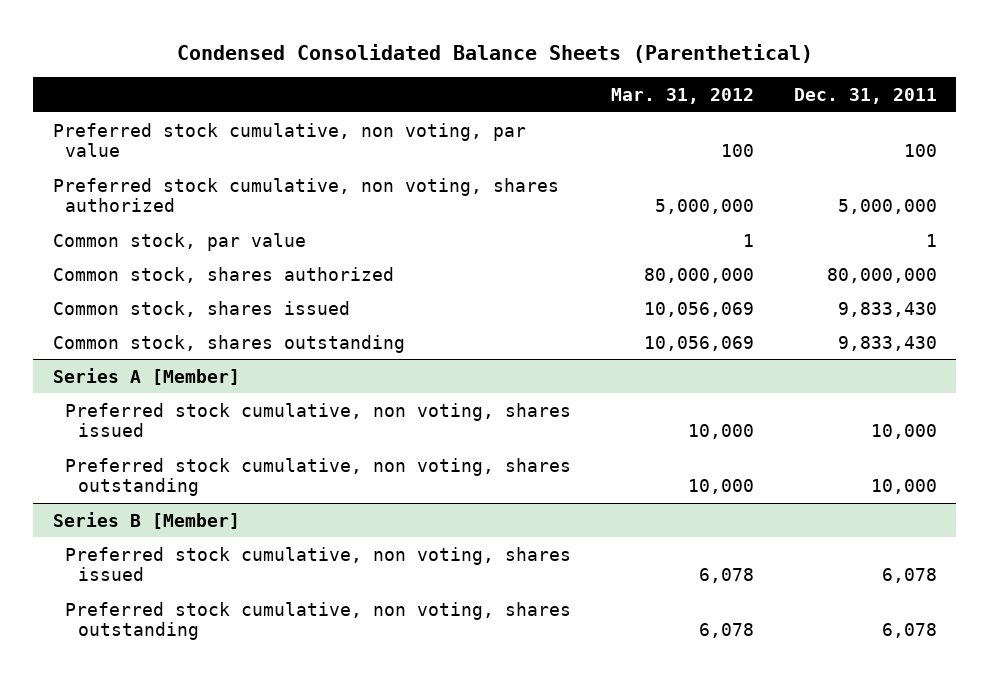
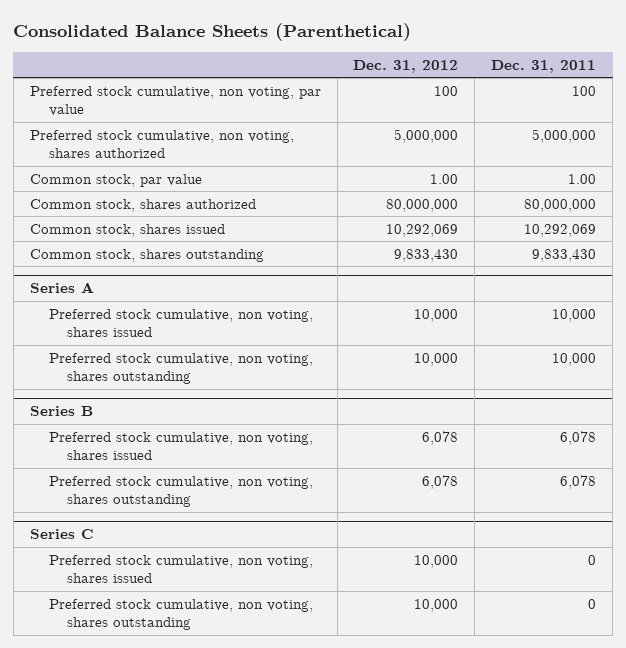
- Condensed Consolidated Balance Sheets (Parenthetical)
+ Consolidated Balance Sheets (Parenthetical)
- | Mar. 31, 2012 | Dec. 31, 2011
+ | Dec. 31, 2012 | Dec. 31, 2011
- Common stock, par value | 1 | 1
+ Common stock, par value | 1.00 | 1.00
- Common stock, shares issued | 10,056,069 | 9,833,430
+ Common stock, shares issued | 10,292,069 | 10,292,069
- Series A [Member]
+ Series A
- Series B [Member]
+ Series B
+ Series C
+ Preferred stock cumulative, non voting, shares issued | 10,000 | 0
+ Preferred stock cumulative, non voting, shares outstanding | 10,000 | 0

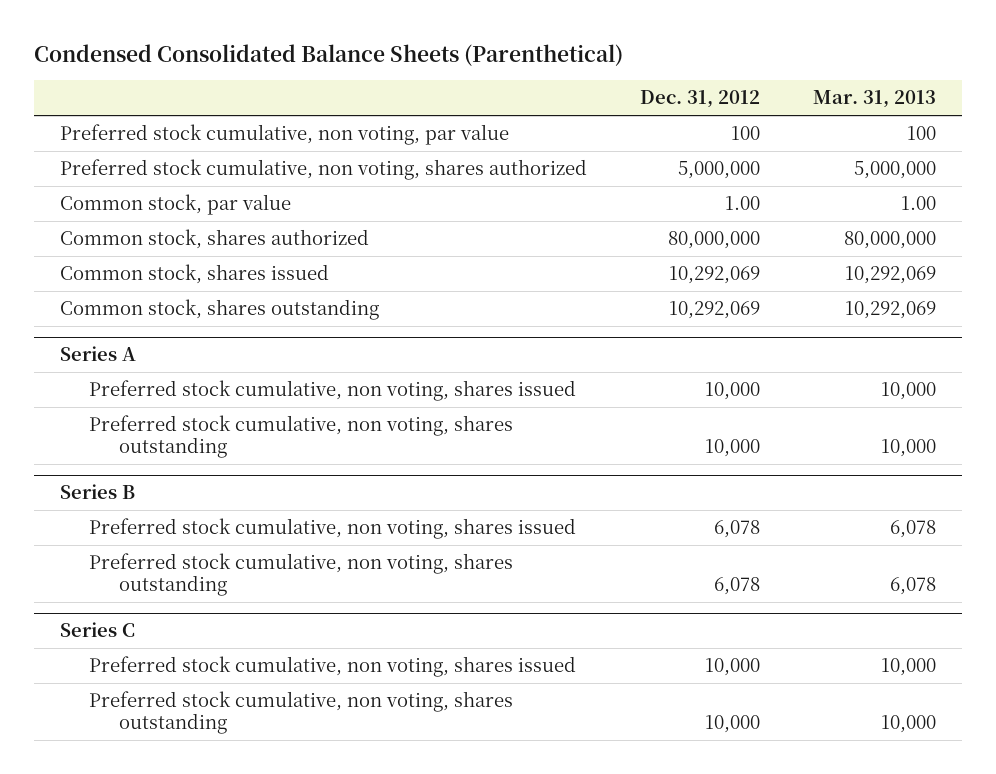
- Consolidated Balance Sheets (Parenthetical)
+ Condensed Consolidated Balance Sheets (Parenthetical)
- | Dec. 31, 2012 | Dec. 31, 2011
+ | Dec. 31, 2012 | Mar. 31, 2013
- Common stock, shares outstanding | 9,833,430 | 9,833,430
+ Common stock, shares outstanding | 10,292,069 | 10,292,069

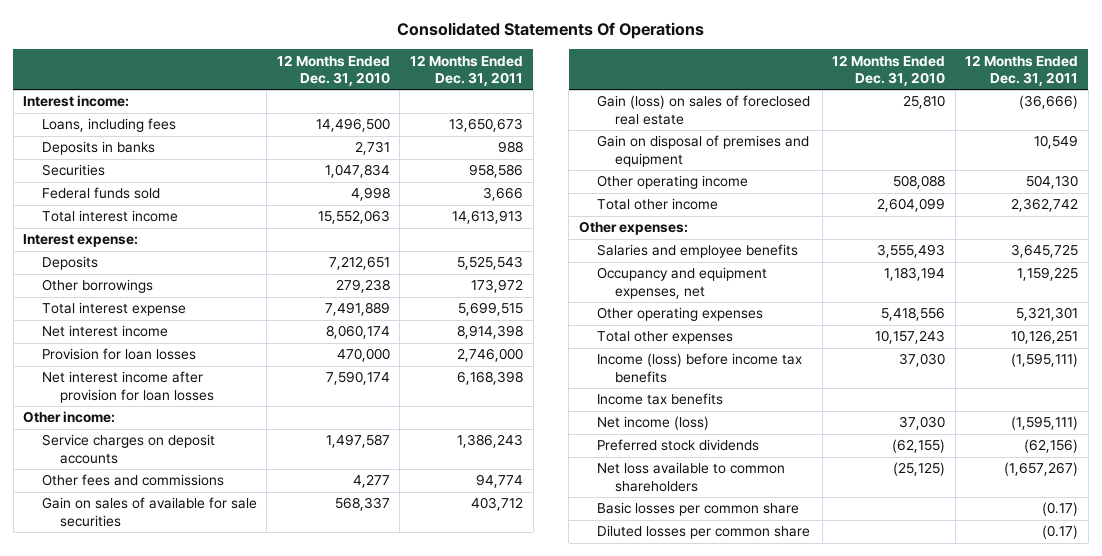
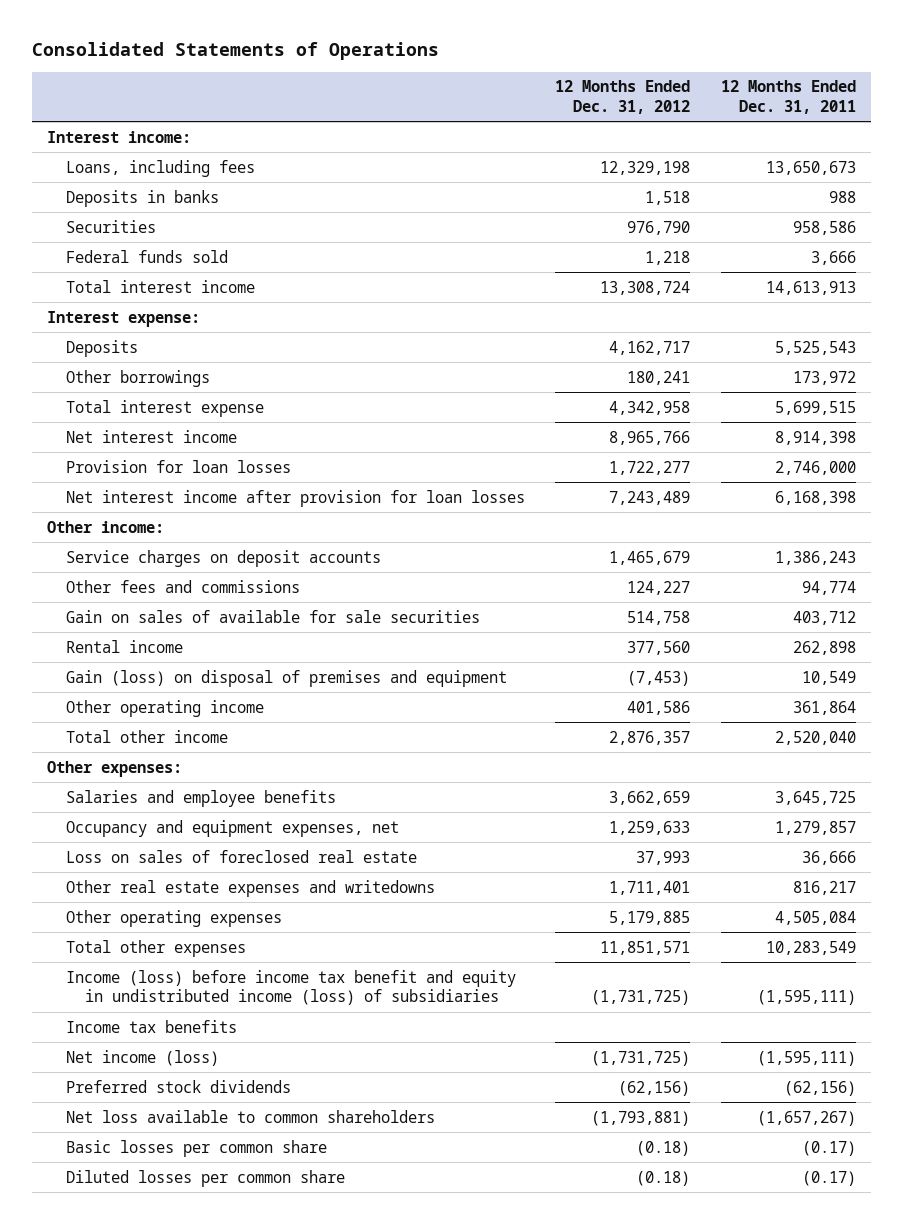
- Consolidated Statements Of Operations
+ Consolidated Statements of Operations
- | 12 Months Ended Dec. 31, 2010 | 12 Months Ended Dec. 31, 2011
+ | 12 Months Ended Dec. 31, 2012 | 12 Months Ended Dec. 31, 2011
- Gain (loss) on sales of foreclosed real estate | 25,810 | (36,666)
- Gain on disposal of premises and equipment | | 10,549
- Other operating income | 508,088 | 504,130
- Total other income | 2,604,099 | 2,362,742
+ Rental income | 377,560 | 262,898
+ Gain (loss) on disposal of premises and equipment | (7,453) | 10,549
+ Other operating income | 401,586 | 361,864
+ Total other income | 2,876,357 | 2,520,040
- Occupancy and equipment expenses, net | 1,183,194 | 1,159,225
- Other operating expenses | 5,418,556 | 5,321,301
- Total other expenses | 10,157,243 | 10,126,251
- Income (loss) before income tax benefits | 37,030 | (1,595,111)
+ Occupancy and equipment expenses, net | 1,259,633 | 1,279,857
+ Loss on sales of foreclosed real estate | 37,993 | 36,666
+ Other real estate expenses and writedowns | 1,711,401 | 816,217
+ Other operating expenses | 5,179,885 | 4,505,084
+ Total other expenses | 11,851,571 | 10,283,549
+ Income (loss) before income tax benefit and equity in undistributed income (loss) of subsidiaries | (1,731,725) | (1,595,111)

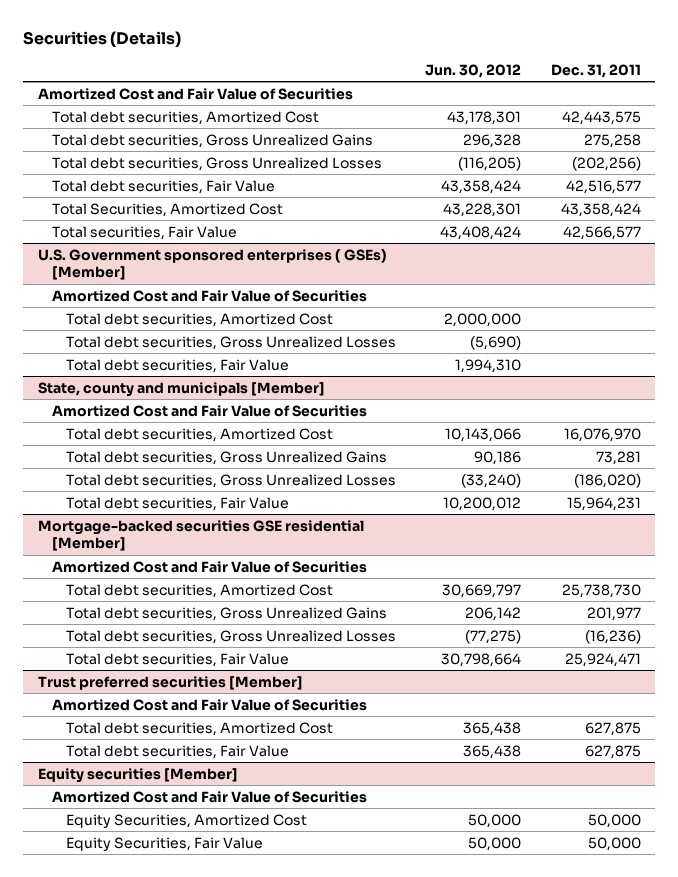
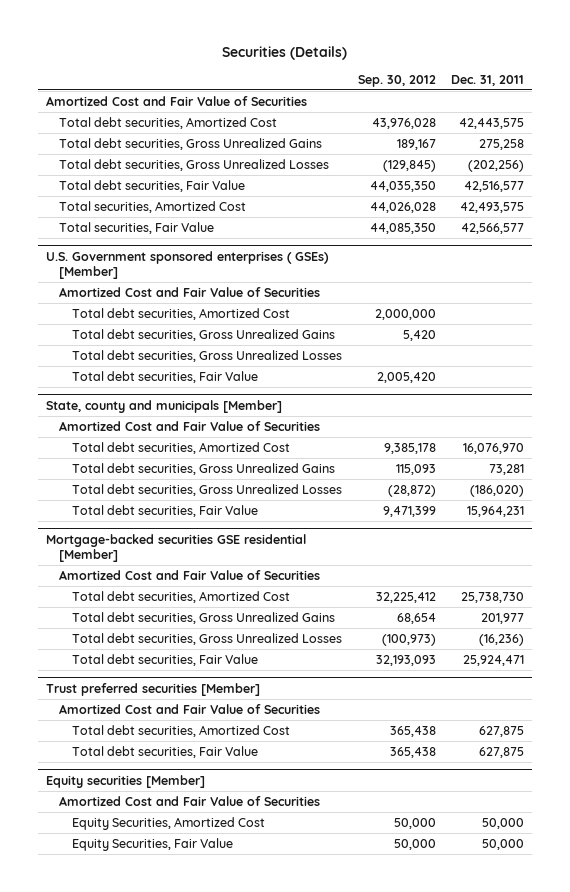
- | Jun. 30, 2012 | Dec. 31, 2011
+ | Sep. 30, 2012 | Dec. 31, 2011
- Total Securities, Amortized Cost | 43,228,301 | 43,358,424
+ Total securities, Amortized Cost | 44,026,028 | 42,493,575
@ U.S. Government sponsored enterprises ( GSEs) [Member]
+ Total debt securities, Gross Unrealized Gains | 5,420 |

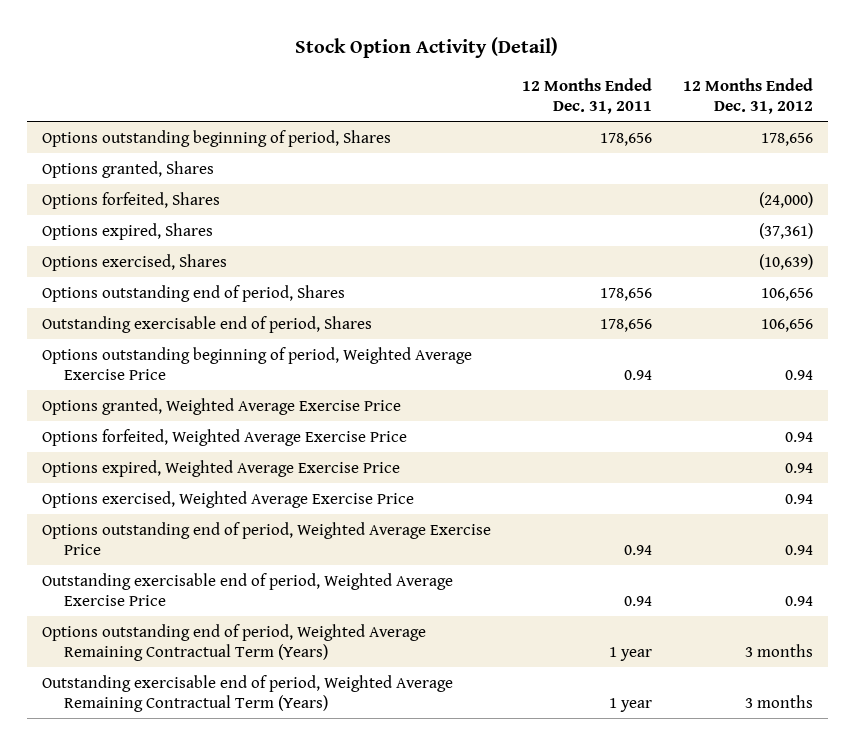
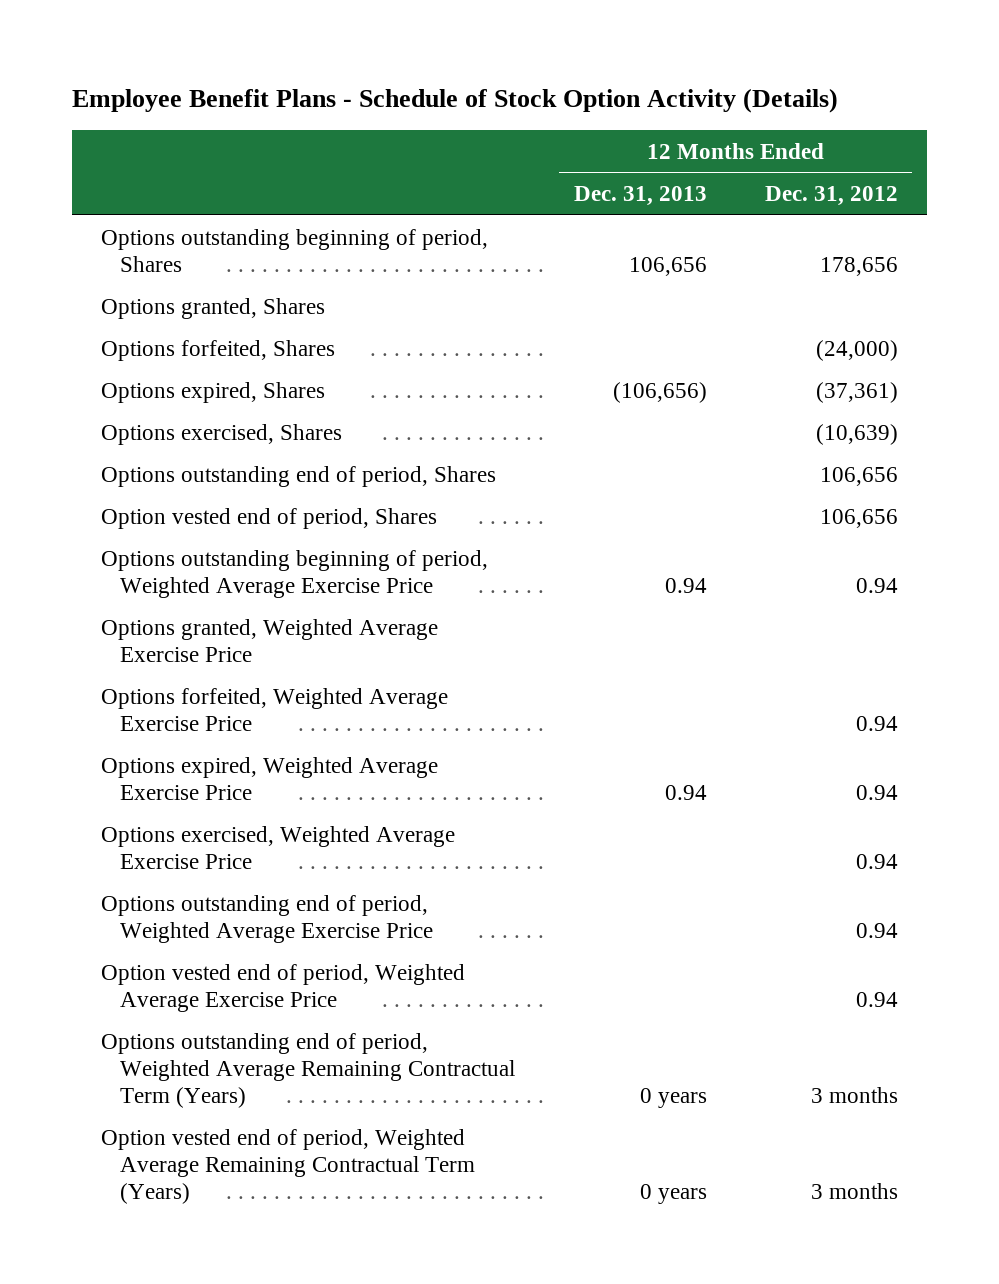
- Stock Option Activity (Detail)
+ Employee Benefit Plans - Schedule of Stock Option Activity (Details)
- | 12 Months Ended Dec. 31, 2011 | 12 Months Ended Dec. 31, 2012
+ | 12 Months Ended Dec. 31, 2013 | 12 Months Ended Dec. 31, 2012
- Outstanding exercisable end of period, Shares | 178,656 | 106,656
+ Option vested end of period, Shares | | 106,656
- Outstanding exercisable end of period, Weighted Average Exercise Price | 0.94 | 0.94
+ Option vested end of period, Weighted Average Exercise Price | | 0.94
- Outstanding exercisable end of period, Weighted Average Remaining Contractual Term (Years) | 1 year | 3 months
+ Option vested end of period, Weighted Average Remaining Contractual Term (Years) | 0 years | 3 months

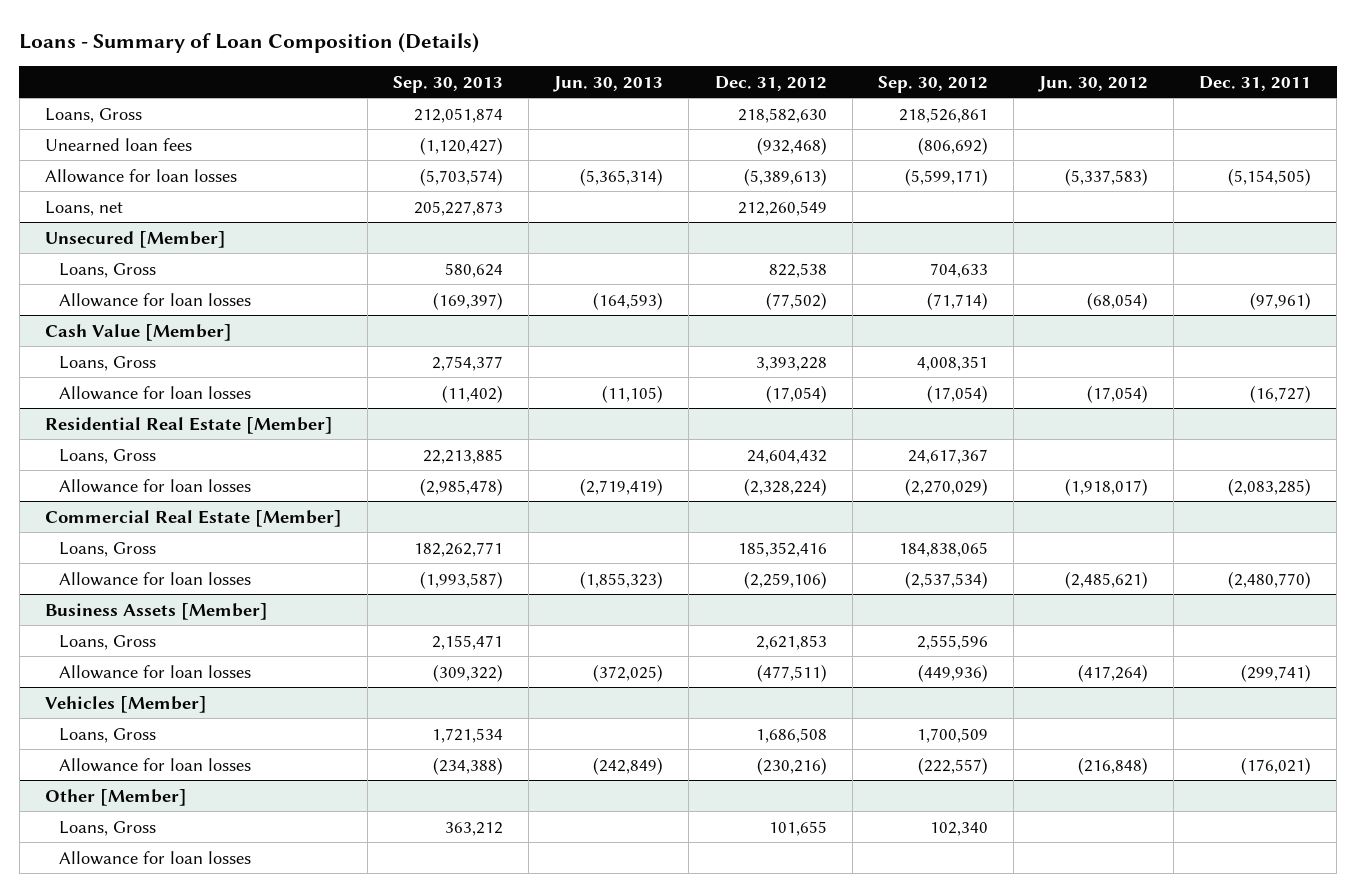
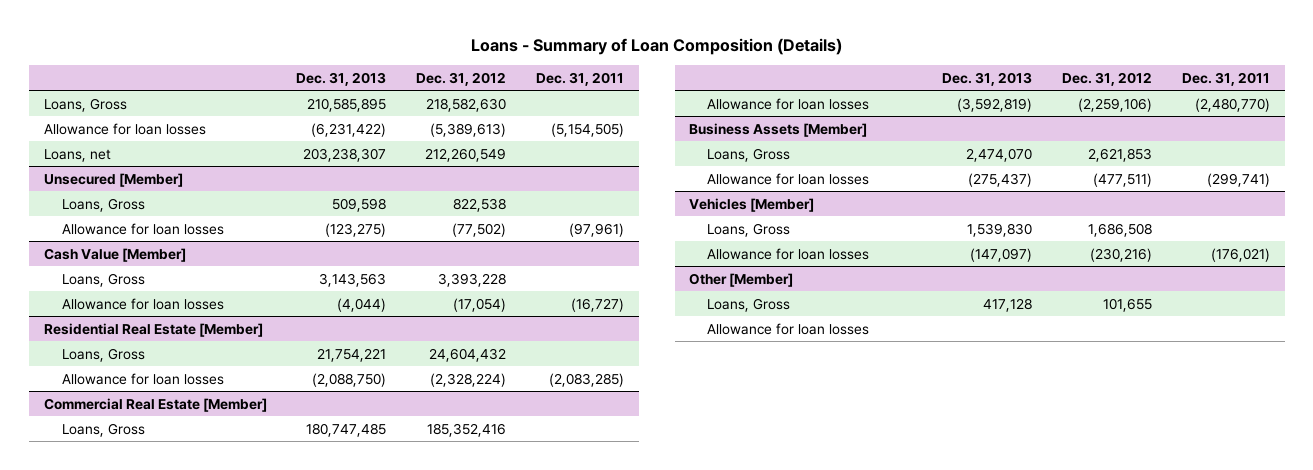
- | Sep. 30, 2013 | Jun. 30, 2013 | Dec. 31, 2012 | Sep. 30, 2012 | Jun. 30, 2012 | Dec. 31, 2011
+ | Dec. 31, 2013 | Dec. 31, 2012 | Dec. 31, 2011
- Unearned loan fees | (1,120,427) | | (932,468) | (806,692) | |

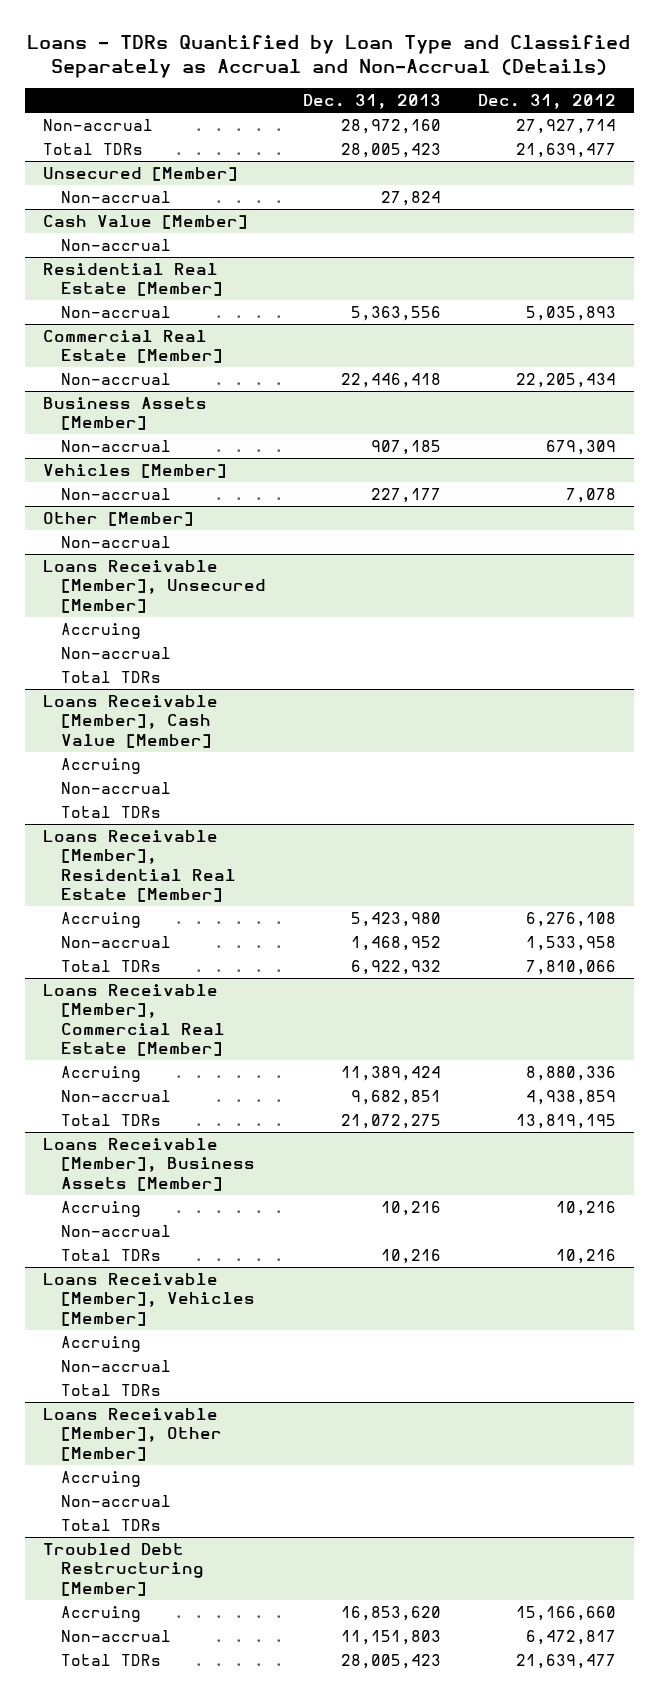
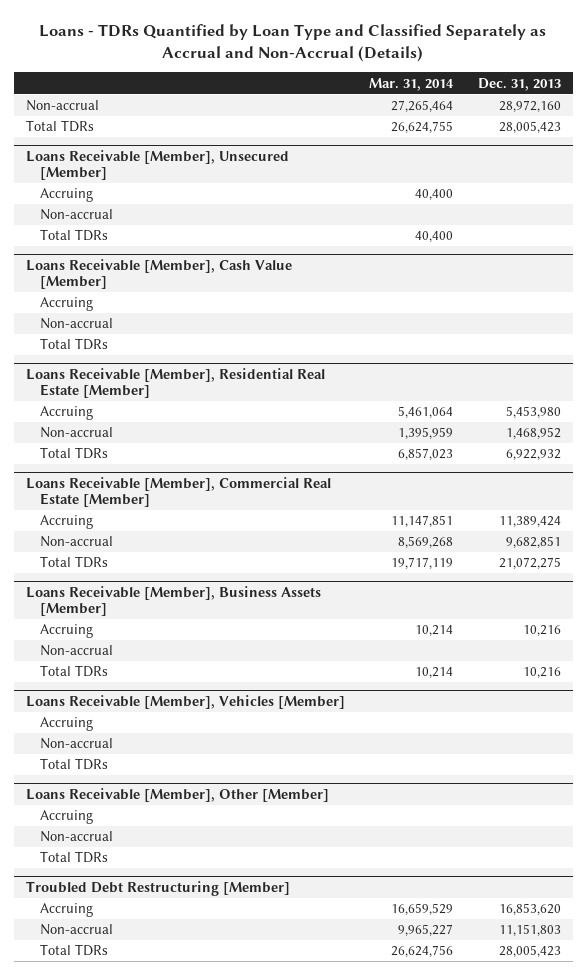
- | Dec. 31, 2013 | Dec. 31, 2012
+ | Mar. 31, 2014 | Dec. 31, 2013
- Unsecured [Member]
- Non-accrual | 27,824 |
- Cash Value [Member]
- Non-accrual
- Residential Real Estate [Member]
- Non-accrual | 5,363,556 | 5,035,893
- Commercial Real Estate [Member]
- Non-accrual | 22,446,418 | 22,205,434
- Business Assets [Member]
- Non-accrual | 907,185 | 679,309
- Vehicles [Member]
- Non-accrual | 227,177 | 7,078
- Other [Member]
- Non-accrual
@ Loans Receivable [Member], Residential Real Estate [Member]
- Accruing | 5,423,980 | 6,276,108
+ Accruing | 5,461,064 | 5,453,980

